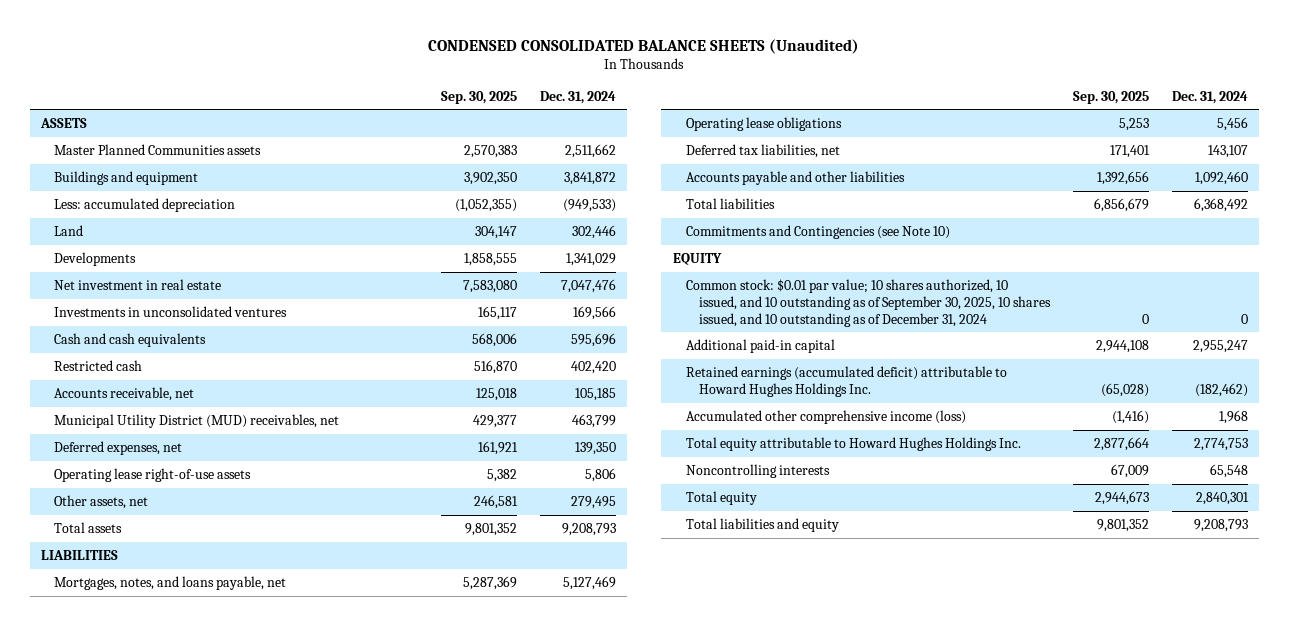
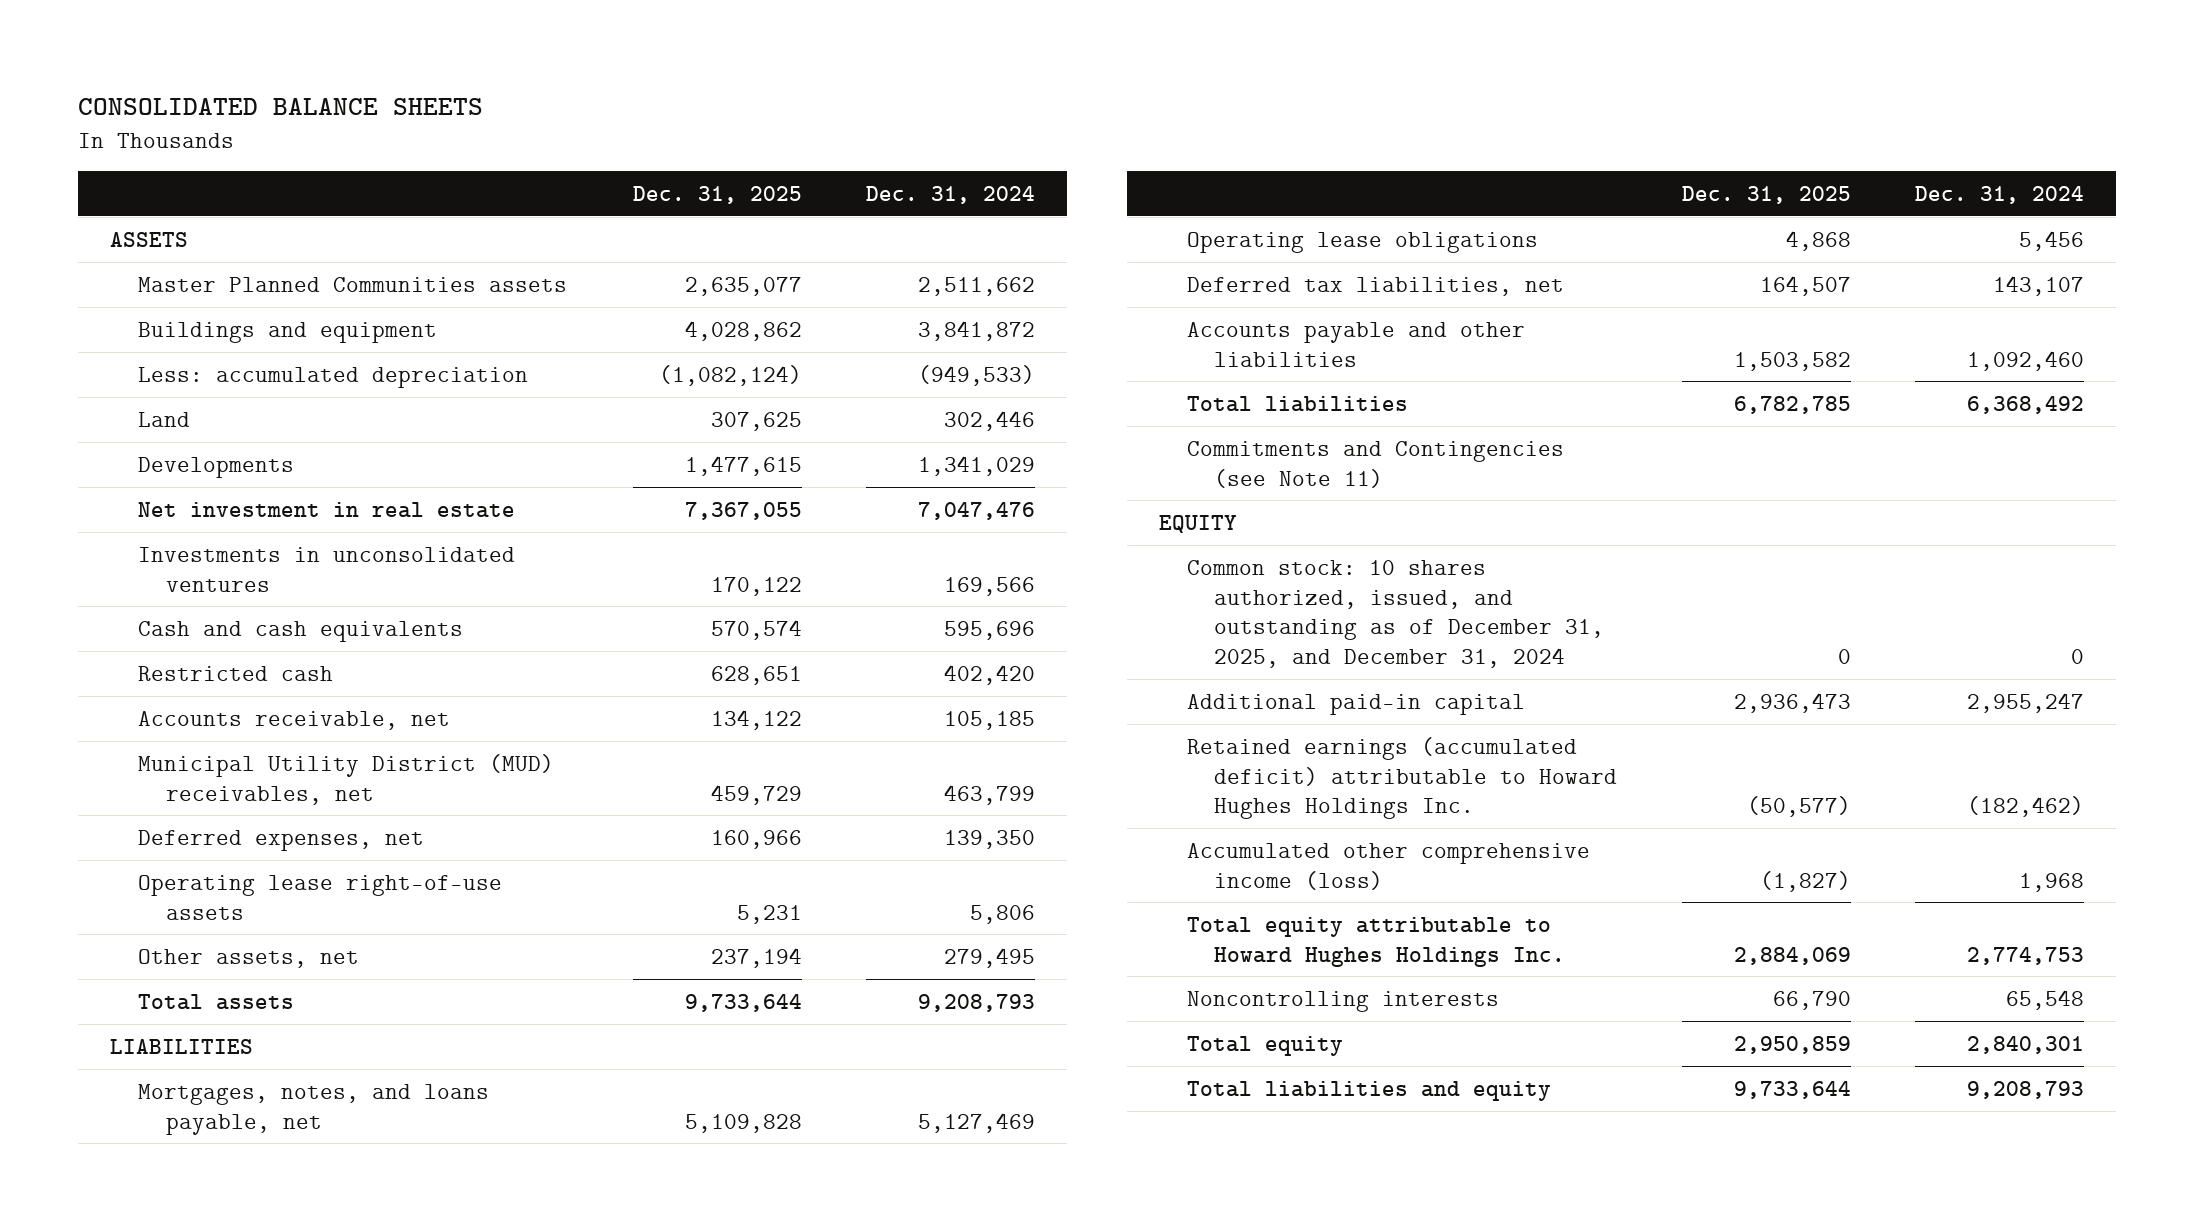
- CONDENSED CONSOLIDATED BALANCE SHEETS (Unaudited)
+ CONSOLIDATED BALANCE SHEETS
- | Sep. 30, 2025 | Dec. 31, 2024
+ | Dec. 31, 2025 | Dec. 31, 2024
- Commitments and Contingencies (see Note 10)
+ Commitments and Contingencies (see Note 11)
- Common stock: $0.01 par value; 10 shares authorized, 10 issued, and 10 outstanding as of September 30, 2025, 10 shares issued, and 10 outstanding as of December 31, 2024 | 0 | 0
+ Common stock: 10 shares authorized, issued, and outstanding as of December 31, 2025, and December 31, 2024 | 0 | 0

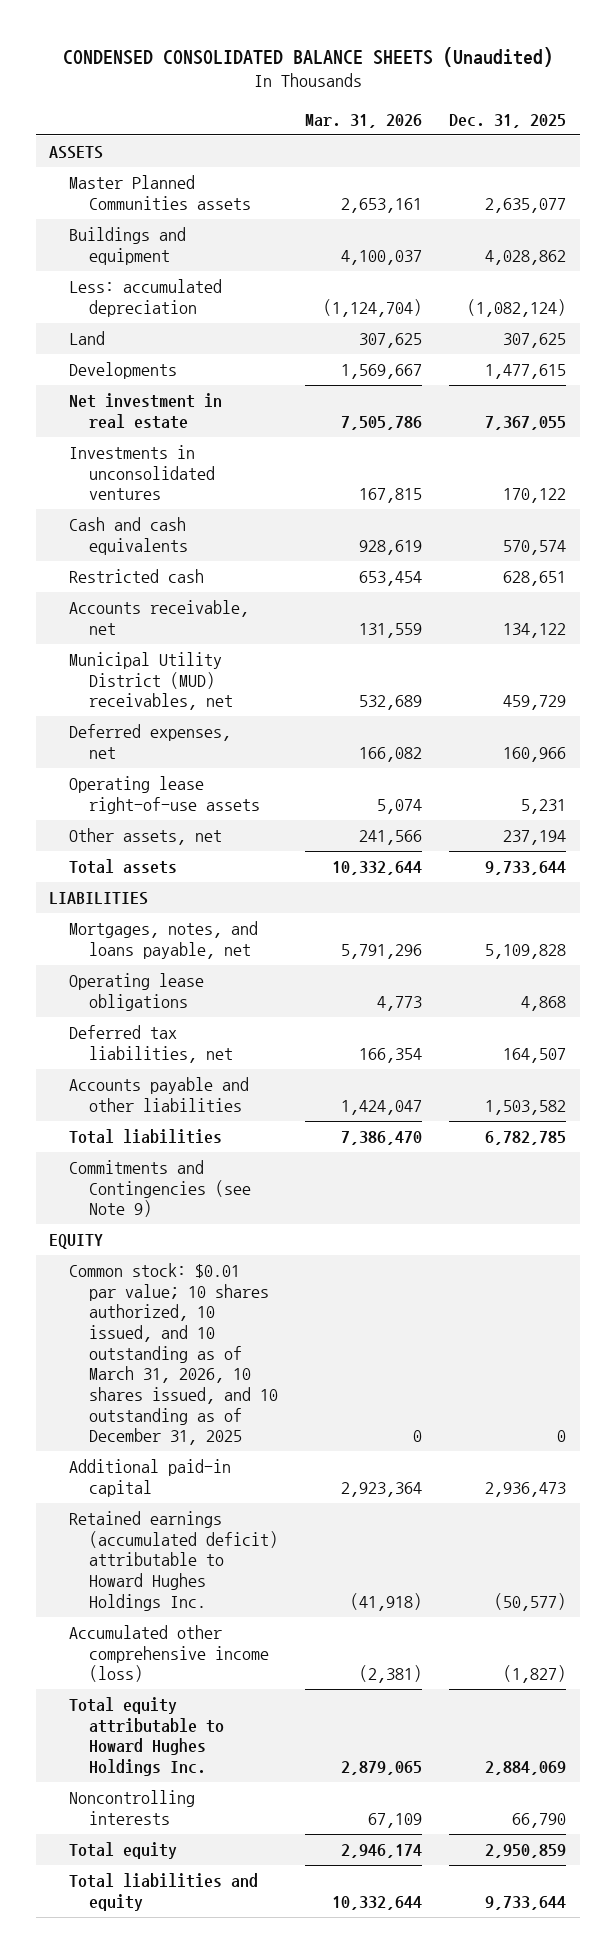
- CONSOLIDATED BALANCE SHEETS
+ CONDENSED CONSOLIDATED BALANCE SHEETS (Unaudited)
- | Dec. 31, 2025 | Dec. 31, 2024
+ | Mar. 31, 2026 | Dec. 31, 2025
- Commitments and Contingencies (see Note 11)
+ Commitments and Contingencies (see Note 9)
- Common stock: 10 shares authorized, issued, and outstanding as of December 31, 2025, and December 31, 2024 | 0 | 0
+ Common stock: $0.01 par value; 10 shares authorized, 10 issued, and 10 outstanding as of March 31, 2026, 10 shares issued, and 10 outstanding as of December 31, 2025 | 0 | 0

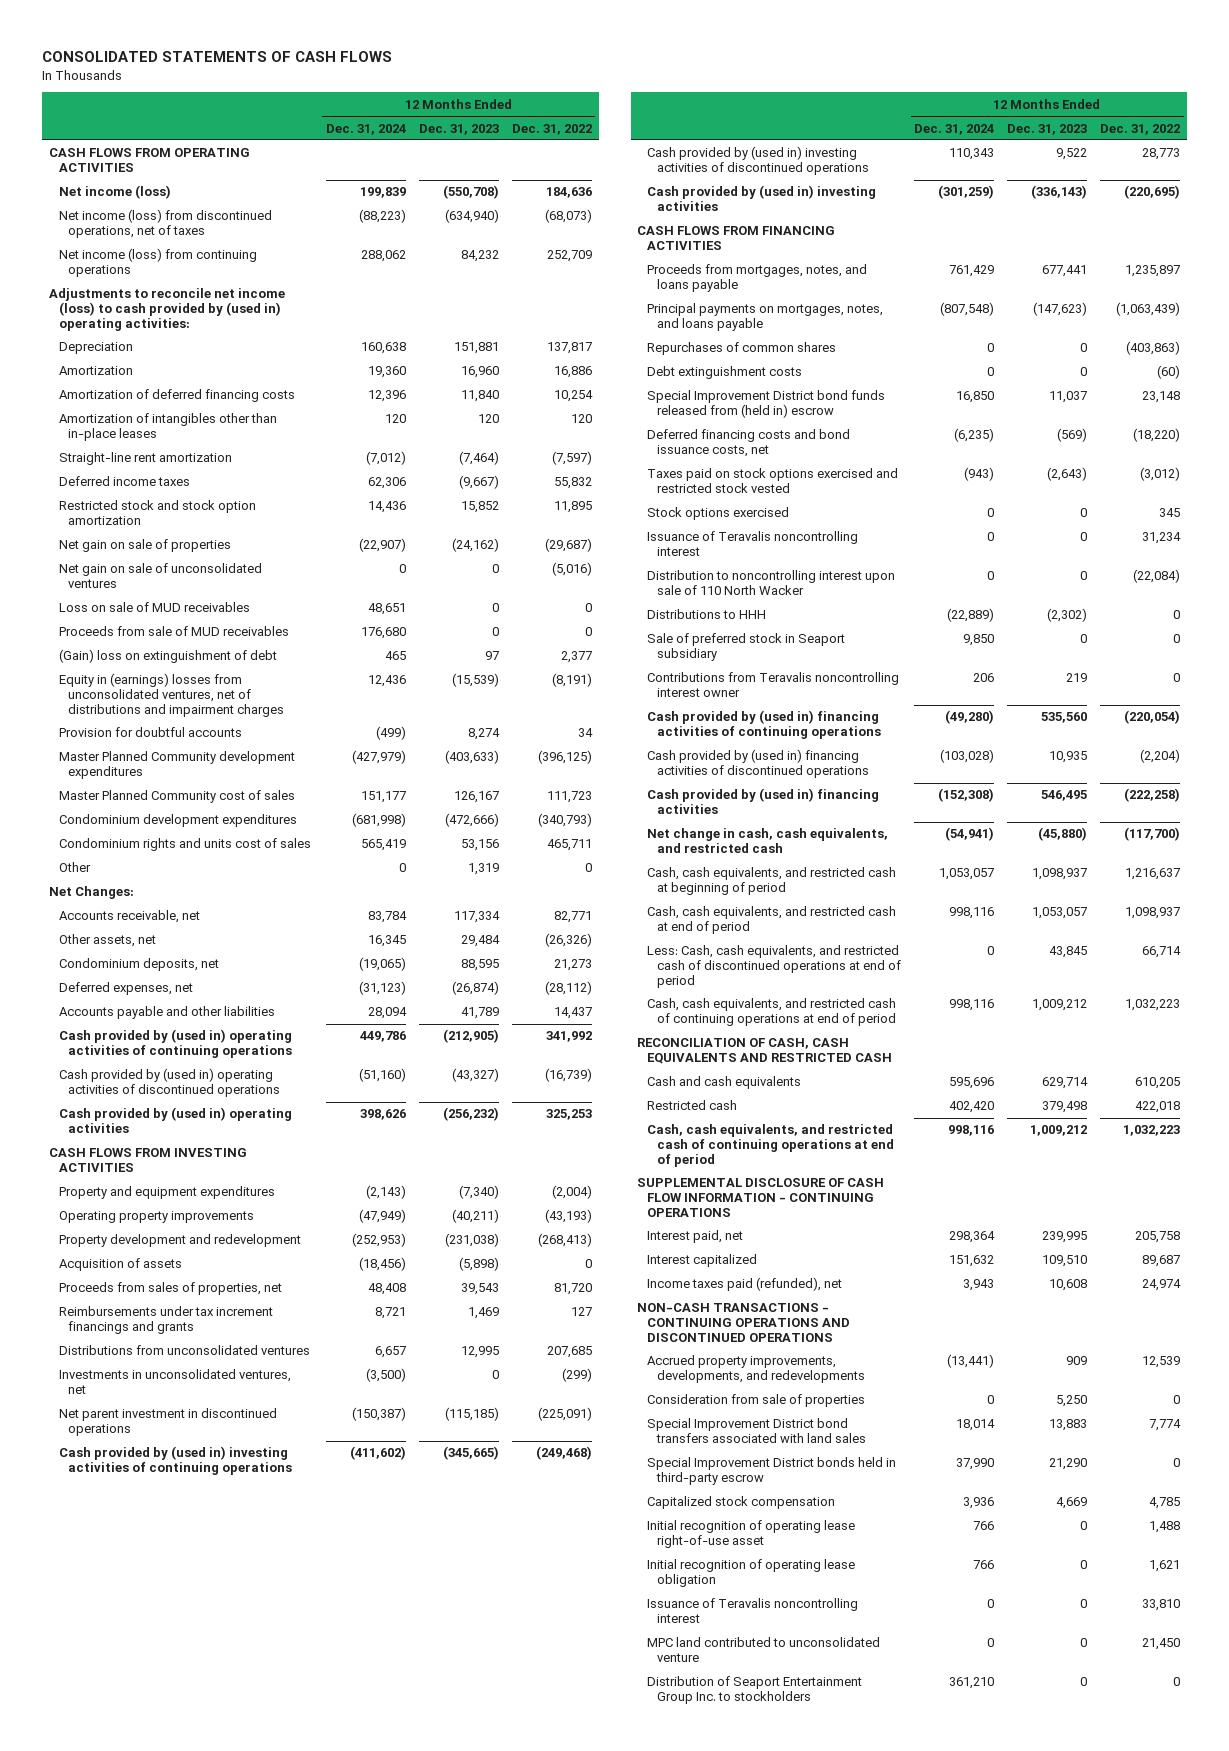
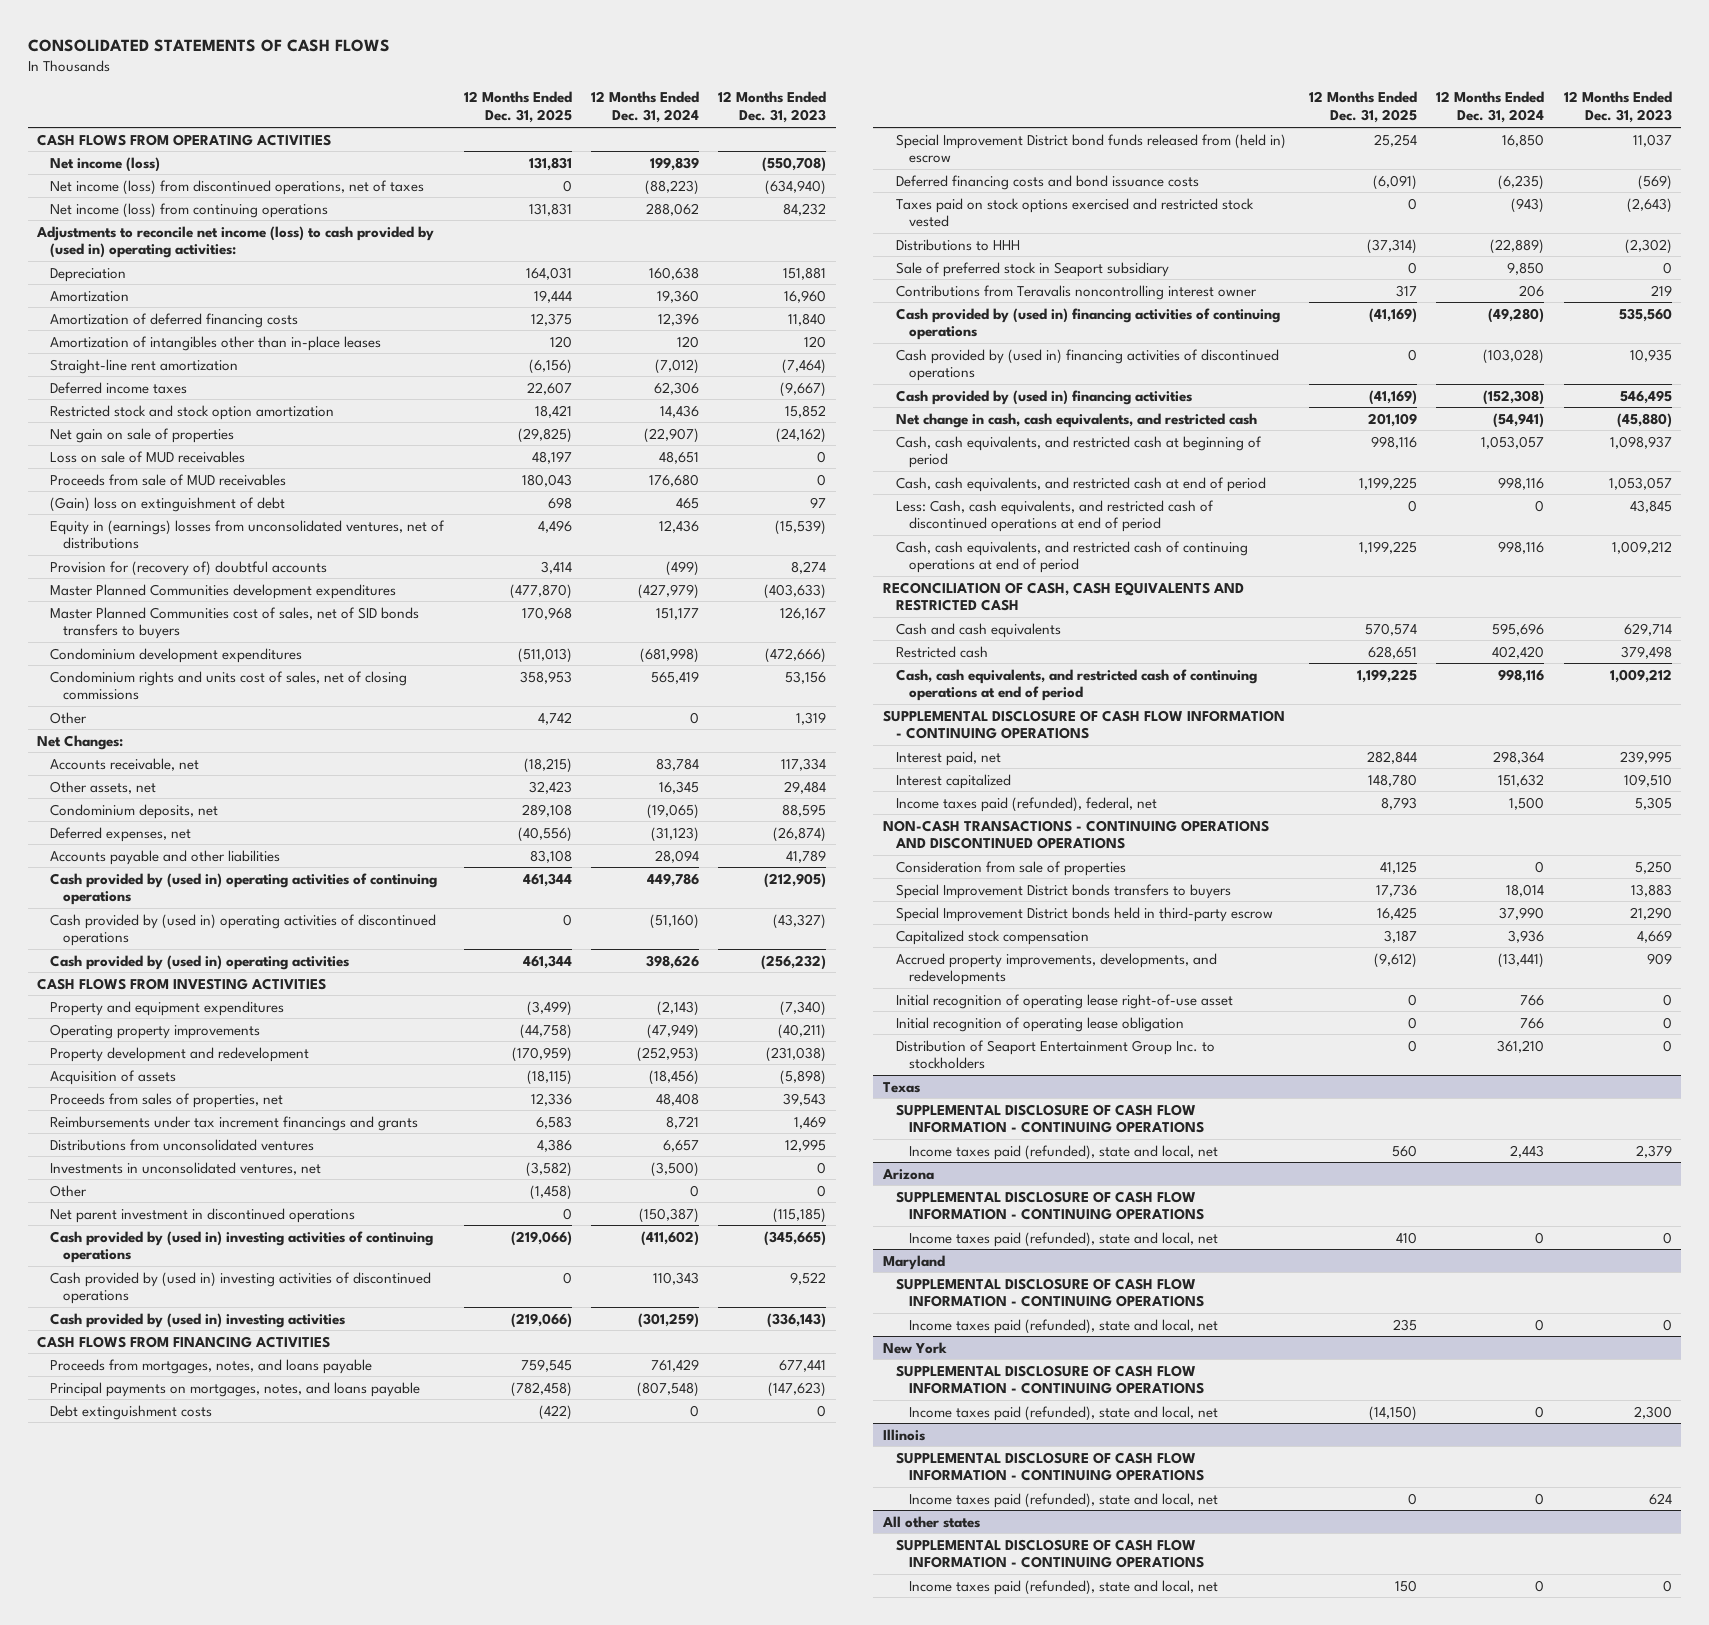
- | 12 Months Ended Dec. 31, 2024 | 12 Months Ended Dec. 31, 2023 | 12 Months Ended Dec. 31, 2022
+ | 12 Months Ended Dec. 31, 2025 | 12 Months Ended Dec. 31, 2024 | 12 Months Ended Dec. 31, 2023
- Net gain on sale of unconsolidated ventures | 0 | 0 | (5,016)
- Equity in (earnings) losses from unconsolidated ventures, net of distributions and impairment charges | 12,436 | (15,539) | (8,191)
- Provision for doubtful accounts | (499) | 8,274 | 34
- Master Planned Community development expenditures | (427,979) | (403,633) | (396,125)
- Master Planned Community cost of sales | 151,177 | 126,167 | 111,723
+ Equity in (earnings) losses from unconsolidated ventures, net of distributions | 4,496 | 12,436 | (15,539)
+ Provision for (recovery of) doubtful accounts | 3,414 | (499) | 8,274
+ Master Planned Communities development expenditures | (477,870) | (427,979) | (403,633)
+ Master Planned Communities cost of sales, net of SID bonds transfers to buyers | 170,968 | 151,177 | 126,167
- Condominium rights and units cost of sales | 565,419 | 53,156 | 465,711
+ Condominium rights and units cost of sales, net of closing commissions | 358,953 | 565,419 | 53,156
+ Other | (1,458) | 0 | 0
- Repurchases of common shares | 0 | 0 | (403,863)
- Deferred financing costs and bond issuance costs, net | (6,235) | (569) | (18,220)
+ Deferred financing costs and bond issuance costs | (6,091) | (6,235) | (569)
- Stock options exercised | 0 | 0 | 345
- Issuance of Teravalis noncontrolling interest | 0 | 0 | 31,234
- Distribution to noncontrolling interest upon sale of 110 North Wacker | 0 | 0 | (22,084)
- Income taxes paid (refunded), net | 3,943 | 10,608 | 24,974
+ Income taxes paid (refunded), federal, net | 8,793 | 1,500 | 5,305
- Special Improvement District bond transfers associated with land sales | 18,014 | 13,883 | 7,774
+ Special Improvement District bonds transfers to buyers | 17,736 | 18,014 | 13,883
moved down: Accrued property improvements, developments, and redevelopments | (9,612) | (13,441) | 909
- Issuance of Teravalis noncontrolling interest | 0 | 0 | 33,810
- MPC land contributed to unconsolidated venture | 0 | 0 | 21,450
+ Texas
+ SUPPLEMENTAL DISCLOSURE OF CASH FLOW INFORMATION - CONTINUING OPERATIONS
+ Income taxes paid (refunded), state and local, net | 560 | 2,443 | 2,379
+ Arizona
+ SUPPLEMENTAL DISCLOSURE OF CASH FLOW INFORMATION - CONTINUING OPERATIONS
+ Income taxes paid (refunded), state and local, net | 410 | 0 | 0
+ Maryland
+ SUPPLEMENTAL DISCLOSURE OF CASH FLOW INFORMATION - CONTINUING OPERATIONS
+ Income taxes paid (refunded), state and local, net | 235 | 0 | 0
+ New York
+ SUPPLEMENTAL DISCLOSURE OF CASH FLOW INFORMATION - CONTINUING OPERATIONS
+ Income taxes paid (refunded), state and local, net | (14,150) | 0 | 2,300
+ Illinois
+ SUPPLEMENTAL DISCLOSURE OF CASH FLOW INFORMATION - CONTINUING OPERATIONS
+ Income taxes paid (refunded), state and local, net | 0 | 0 | 624
+ All other states
+ SUPPLEMENTAL DISCLOSURE OF CASH FLOW INFORMATION - CONTINUING OPERATIONS
+ Income taxes paid (refunded), state and local, net | 150 | 0 | 0

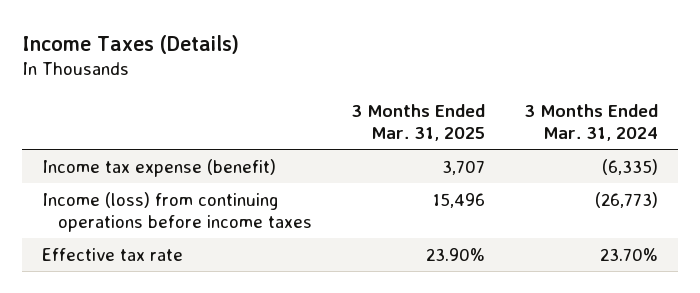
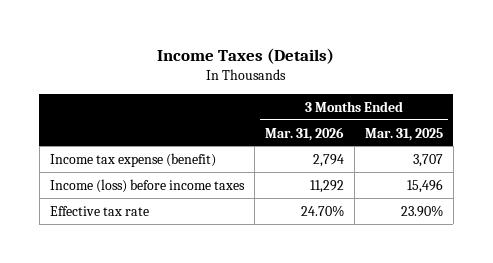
- | 3 Months Ended Mar. 31, 2025 | 3 Months Ended Mar. 31, 2024
+ | 3 Months Ended Mar. 31, 2026 | 3 Months Ended Mar. 31, 2025
- Income (loss) from continuing operations before income taxes | 15,496 | (26,773)
+ Income (loss) before income taxes | 11,292 | 15,496

